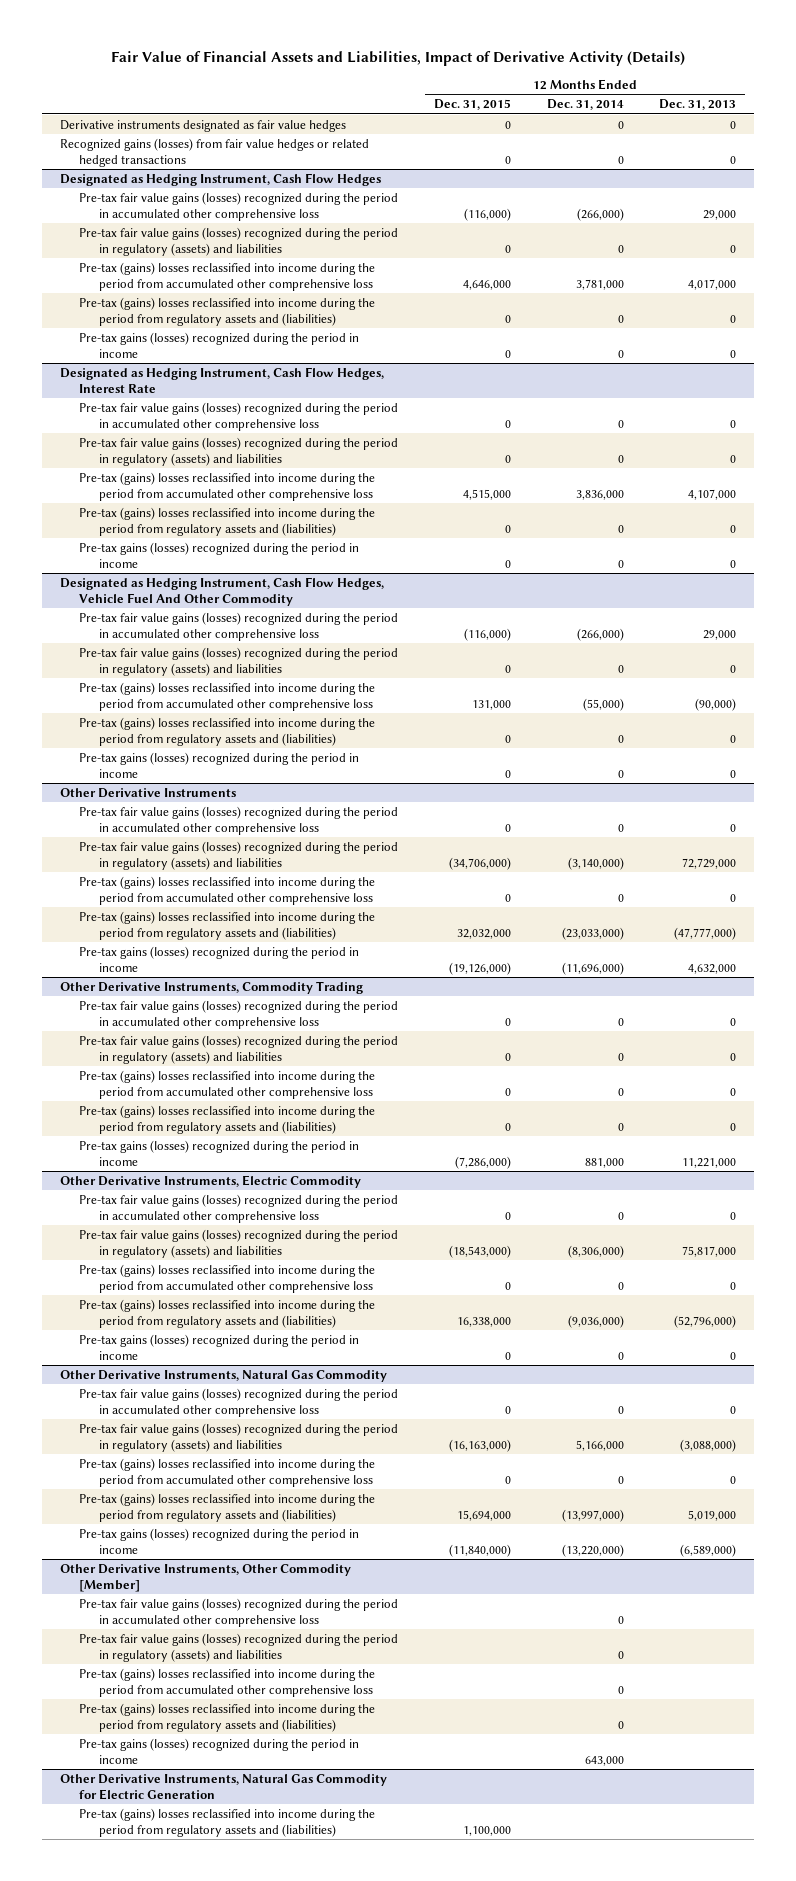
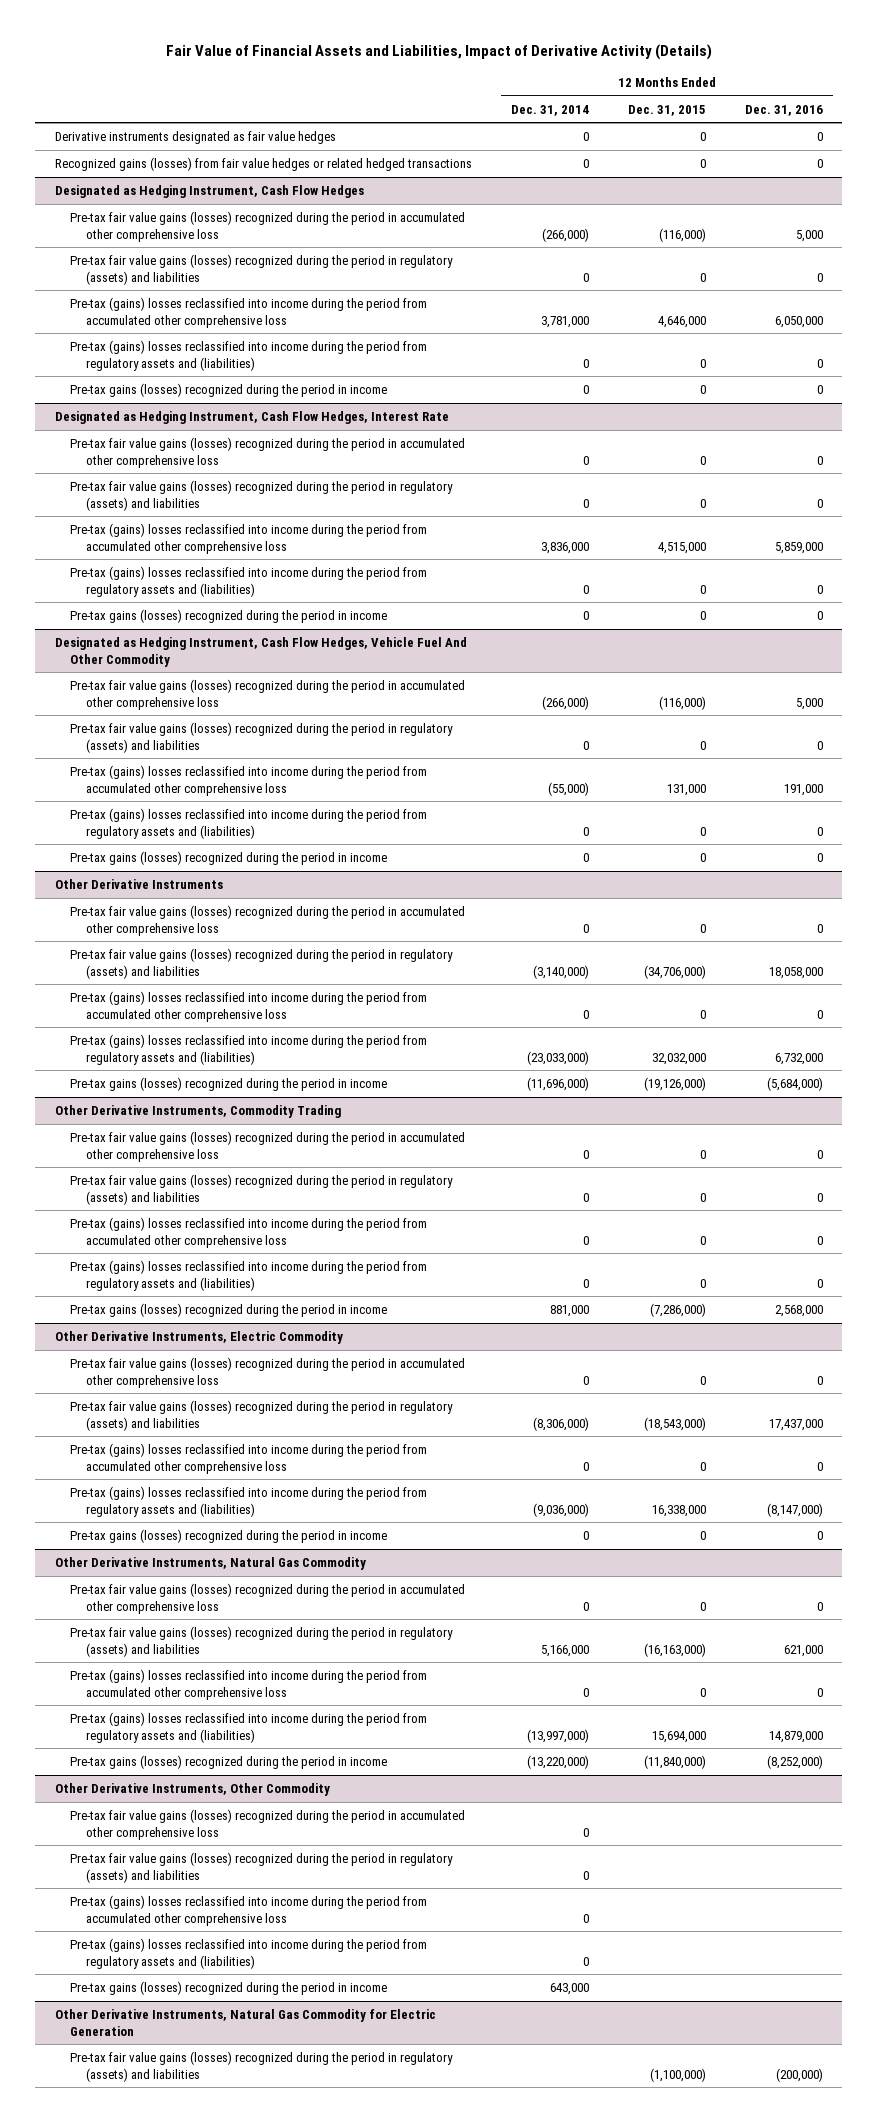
- | 12 Months Ended Dec. 31, 2015 | 12 Months Ended Dec. 31, 2014 | 12 Months Ended Dec. 31, 2013
+ | 12 Months Ended Dec. 31, 2014 | 12 Months Ended Dec. 31, 2015 | 12 Months Ended Dec. 31, 2016
- Other Derivative Instruments, Other Commodity [Member]
+ Other Derivative Instruments, Other Commodity
@ Other Derivative Instruments, Natural Gas Commodity for Electric Generation
- Pre-tax (gains) losses reclassified into income during the period from regulatory assets and (liabilities) | 1,100,000 | |
+ Pre-tax fair value gains (losses) recognized during the period in regulatory (assets) and liabilities | | (1,100,000) | (200,000)

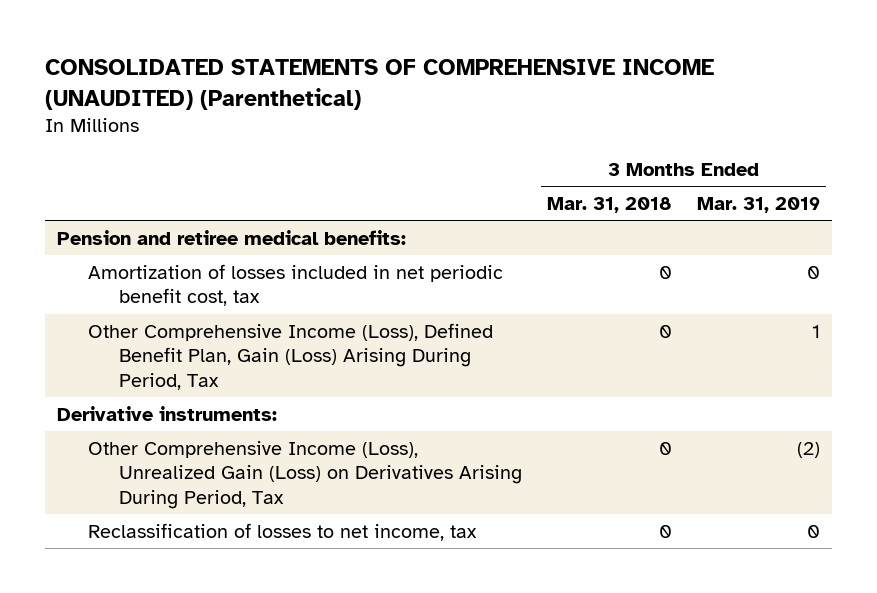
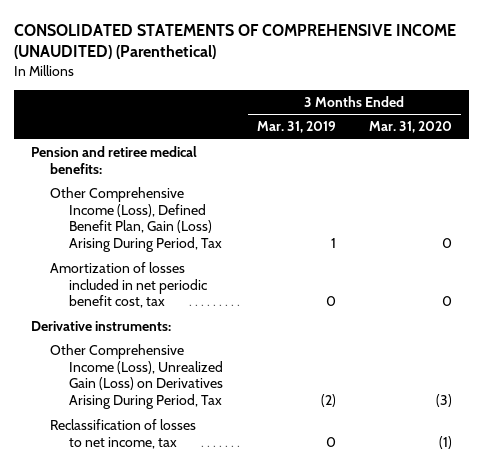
- | 3 Months Ended Mar. 31, 2018 | 3 Months Ended Mar. 31, 2019
+ | 3 Months Ended Mar. 31, 2019 | 3 Months Ended Mar. 31, 2020
moved down: Amortization of losses included in net periodic benefit cost, tax | 0 | 0

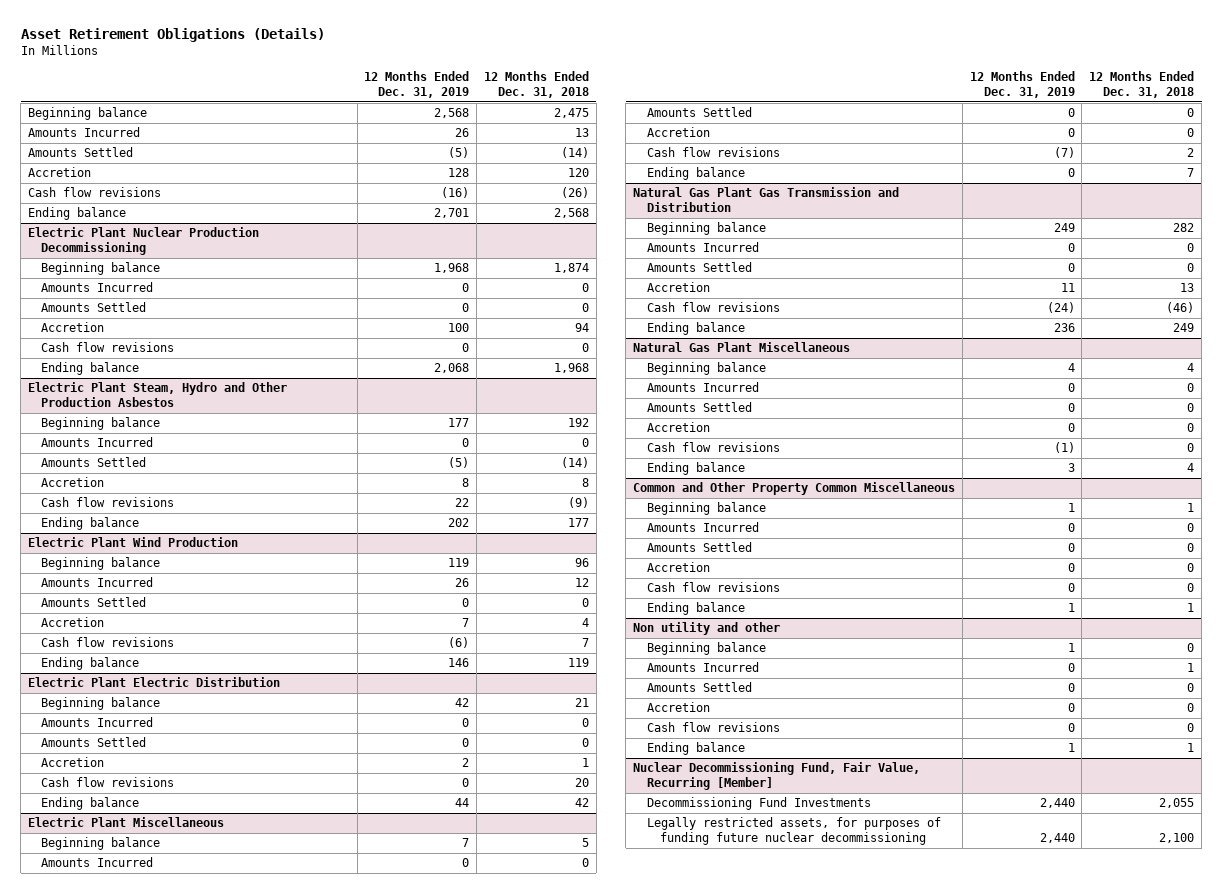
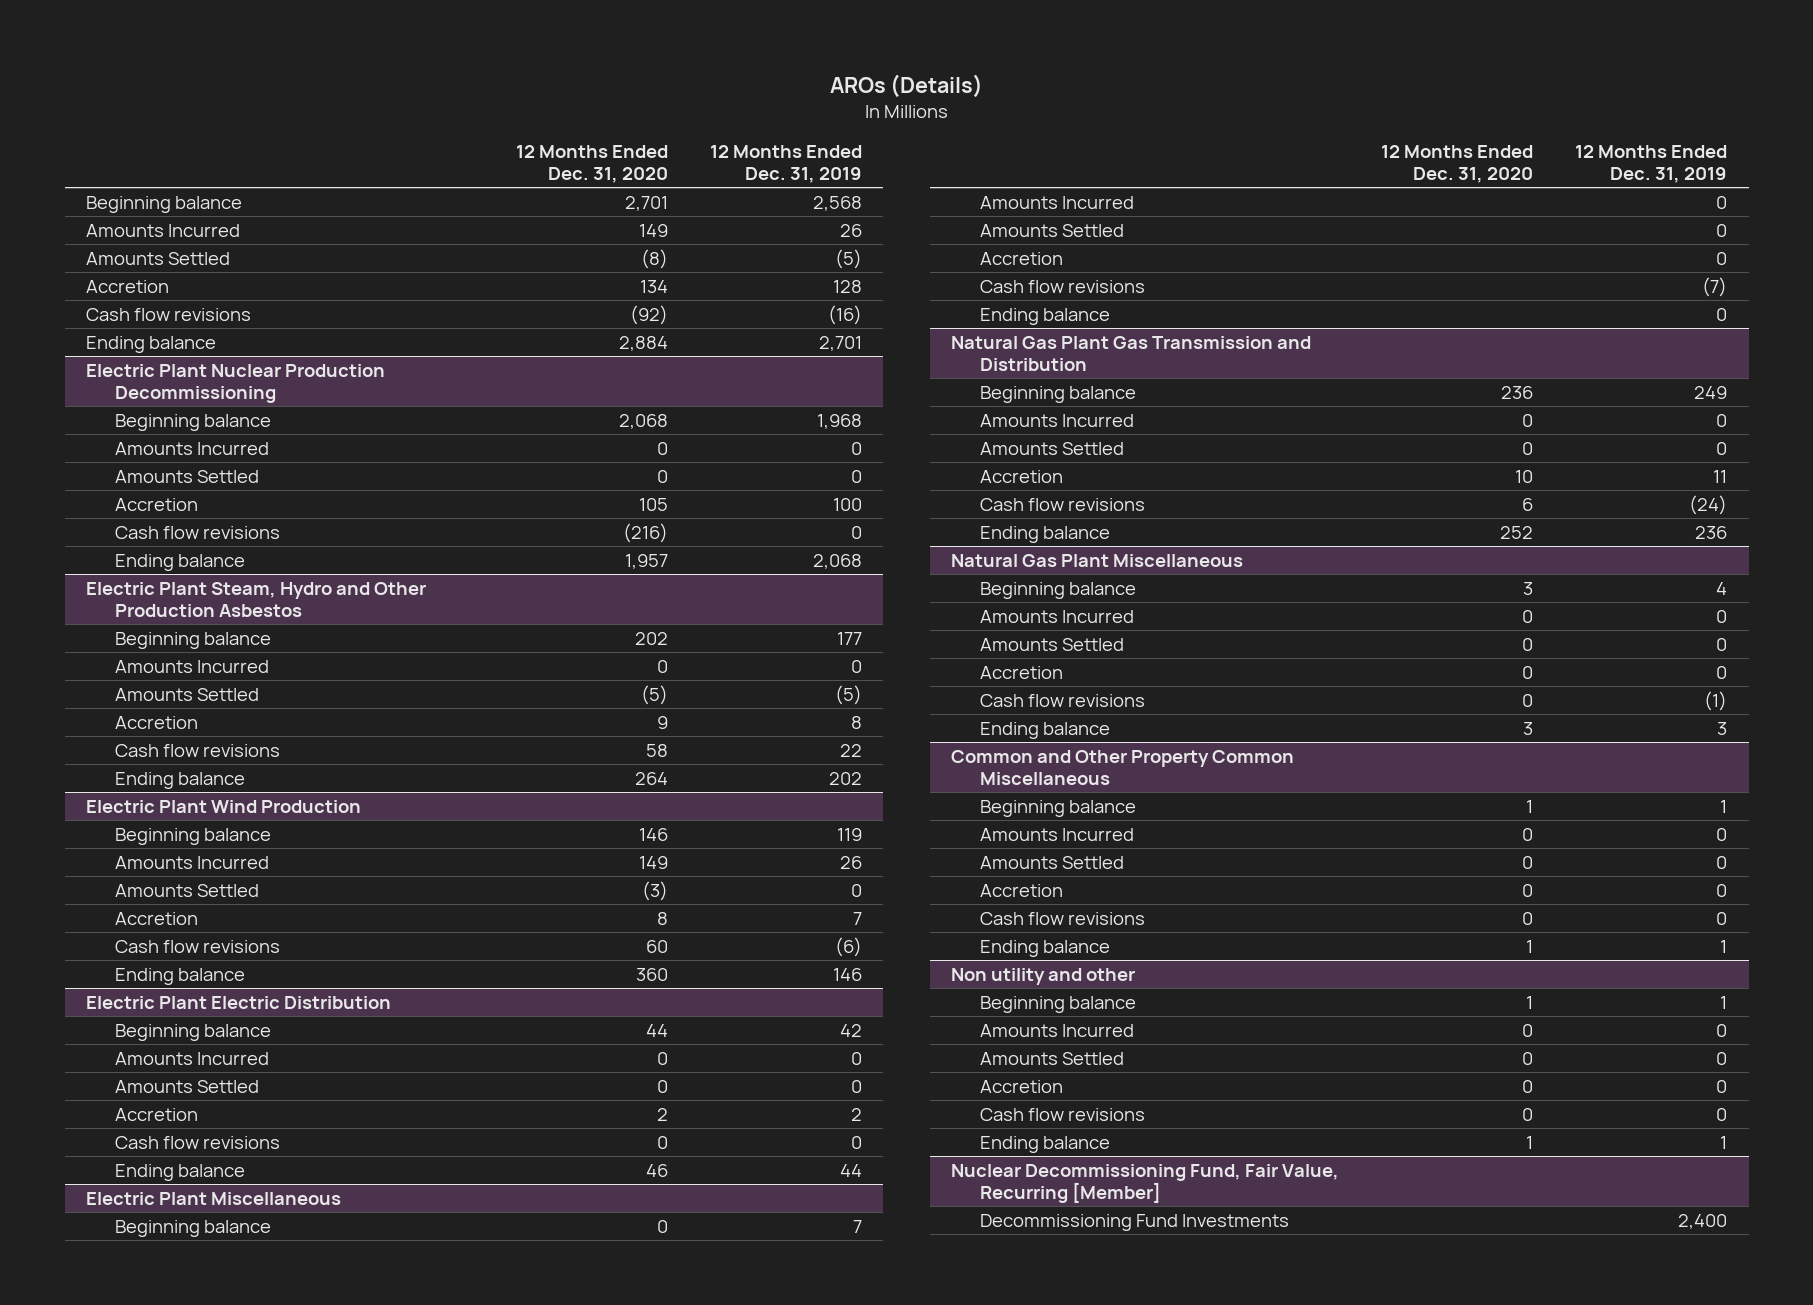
- Asset Retirement Obligations (Details)
+ AROs (Details)
- | 12 Months Ended Dec. 31, 2019 | 12 Months Ended Dec. 31, 2018
+ | 12 Months Ended Dec. 31, 2020 | 12 Months Ended Dec. 31, 2019
@ Nuclear Decommissioning Fund, Fair Value, Recurring [Member]
- Decommissioning Fund Investments | 2,440 | 2,055
- Legally restricted assets, for purposes of funding future nuclear decommissioning | 2,440 | 2,100
+ Decommissioning Fund Investments | | 2,400

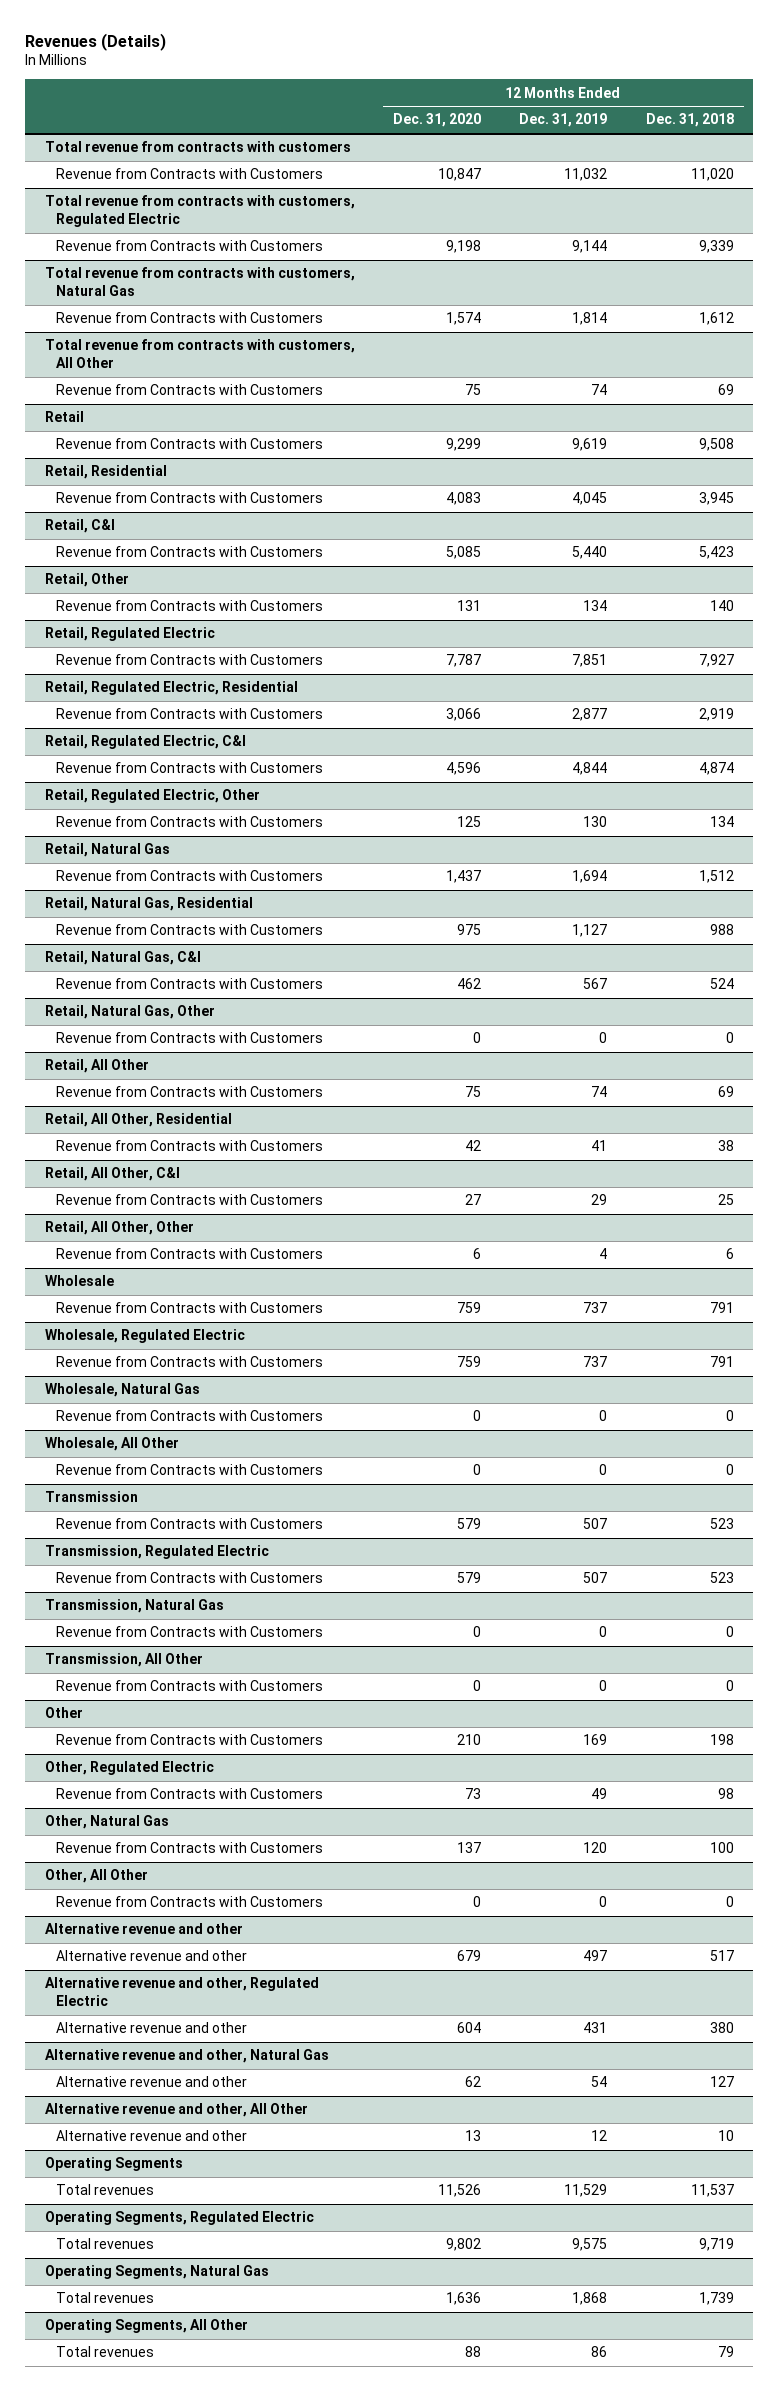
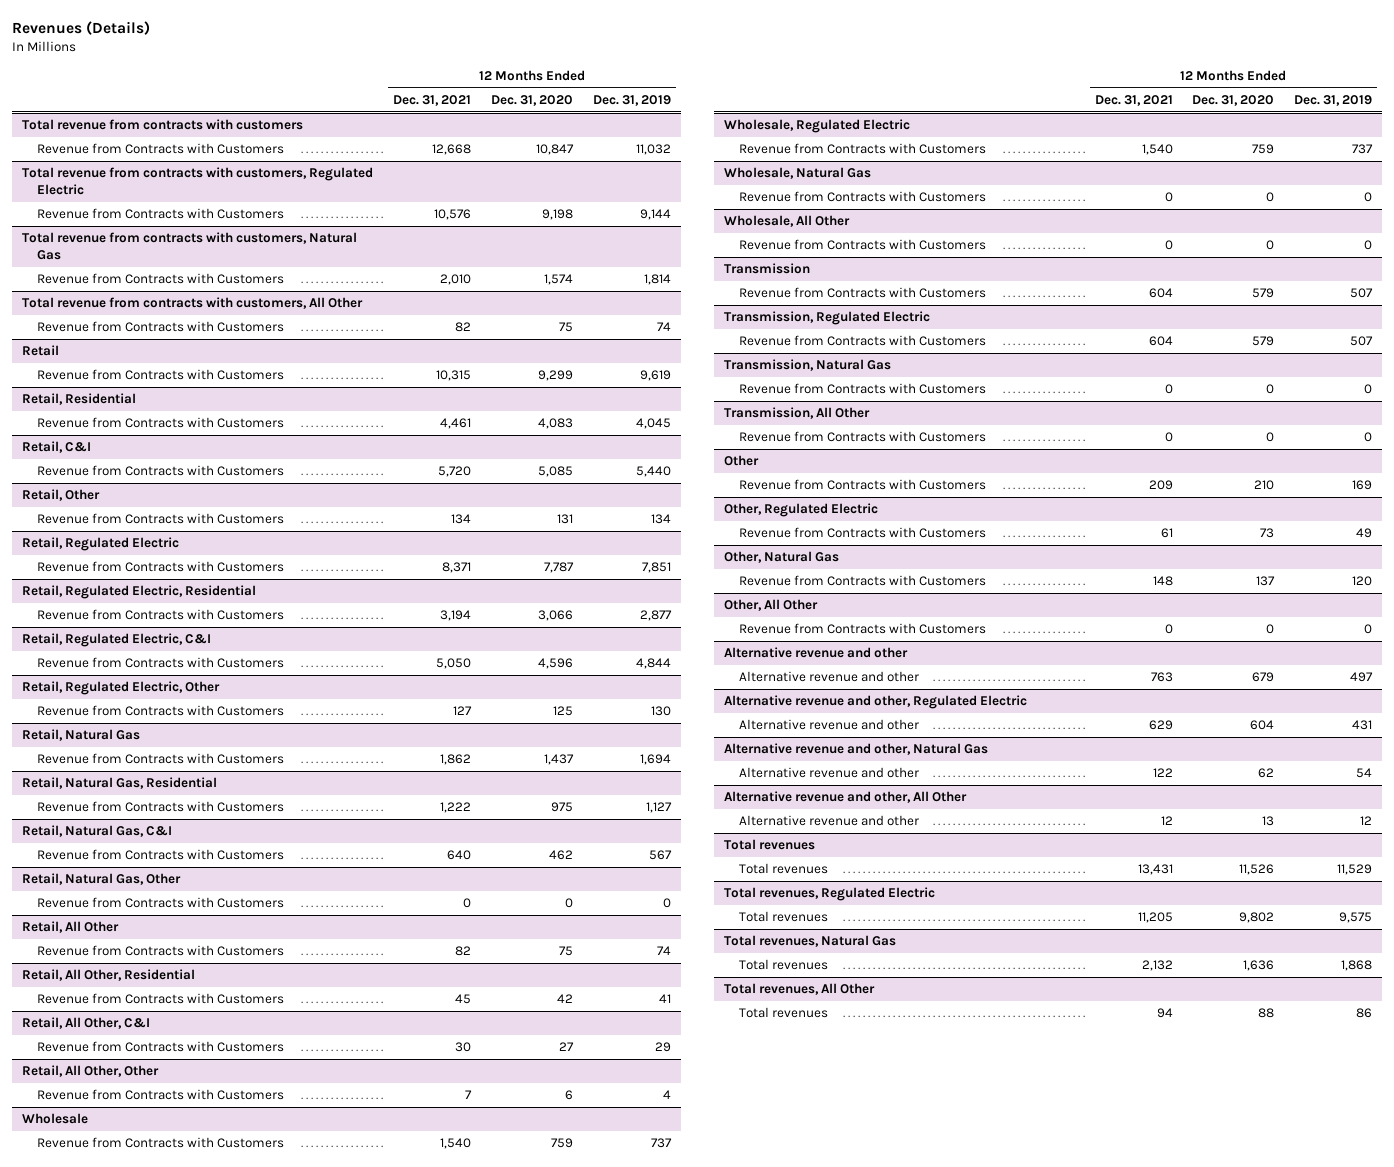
- | 12 Months Ended Dec. 31, 2020 | 12 Months Ended Dec. 31, 2019 | 12 Months Ended Dec. 31, 2018
+ | 12 Months Ended Dec. 31, 2021 | 12 Months Ended Dec. 31, 2020 | 12 Months Ended Dec. 31, 2019
- Operating Segments
+ Total revenues
- Operating Segments, Regulated Electric
+ Total revenues, Regulated Electric
- Operating Segments, Natural Gas
+ Total revenues, Natural Gas
- Operating Segments, All Other
+ Total revenues, All Other

